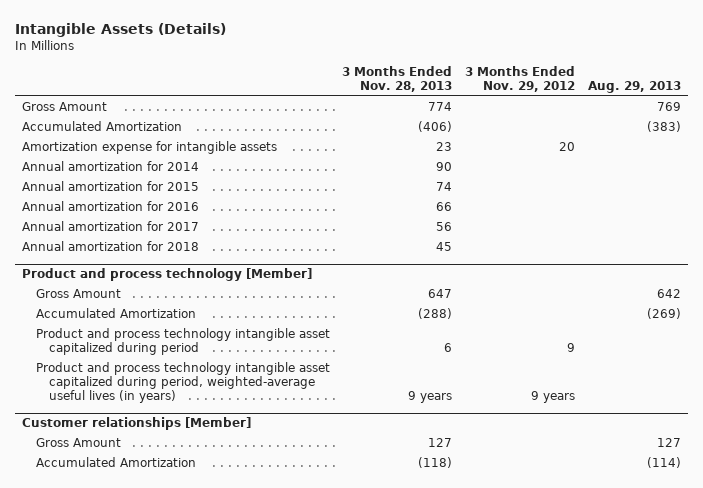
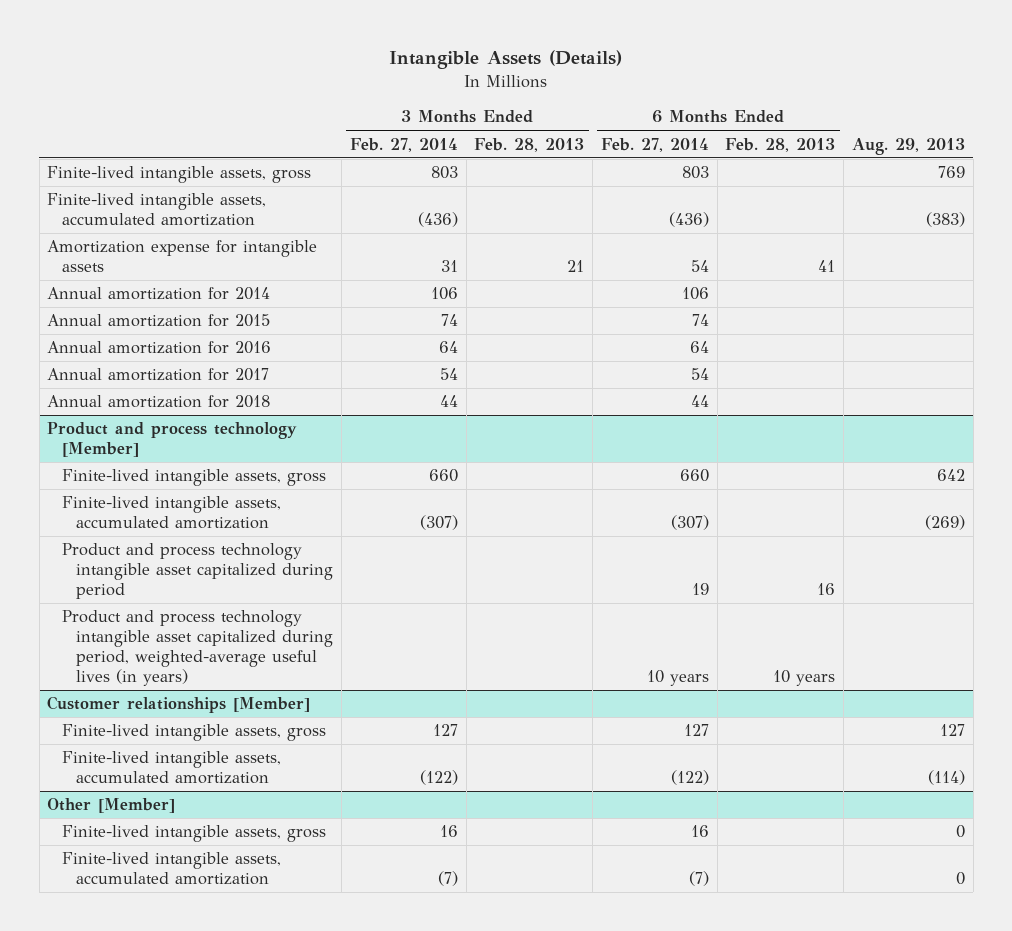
- | 3 Months Ended Nov. 28, 2013 | 3 Months Ended Nov. 29, 2012 | Aug. 29, 2013
+ | 3 Months Ended Feb. 27, 2014 | 3 Months Ended Feb. 28, 2013 | 6 Months Ended Feb. 27, 2014 | 6 Months Ended Feb. 28, 2013 | Aug. 29, 2013
- Gross Amount | 774 | | 769
- Accumulated Amortization | (406) | | (383)
+ Finite-lived intangible assets, gross | 803 | | 803 | | 769
+ Finite-lived intangible assets, accumulated amortization | (436) | | (436) | | (383)
@ Product and process technology [Member]
- Gross Amount | 647 | | 642
- Accumulated Amortization | (288) | | (269)
+ Finite-lived intangible assets, gross | 660 | | 660 | | 642
+ Finite-lived intangible assets, accumulated amortization | (307) | | (307) | | (269)
@ Customer relationships [Member]
- Gross Amount | 127 | | 127
- Accumulated Amortization | (118) | | (114)
+ Finite-lived intangible assets, gross | 127 | | 127 | | 127
+ Finite-lived intangible assets, accumulated amortization | (122) | | (122) | | (114)
+ Other [Member]
+ Finite-lived intangible assets, gross | 16 | | 16 | | 0
+ Finite-lived intangible assets, accumulated amortization | (7) | | (7) | | 0

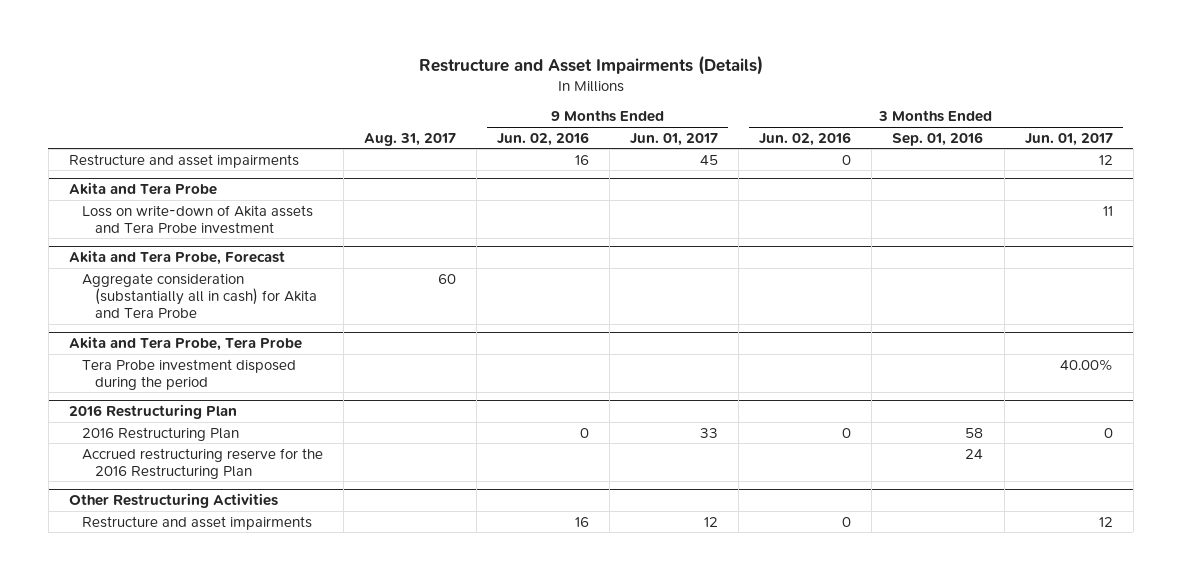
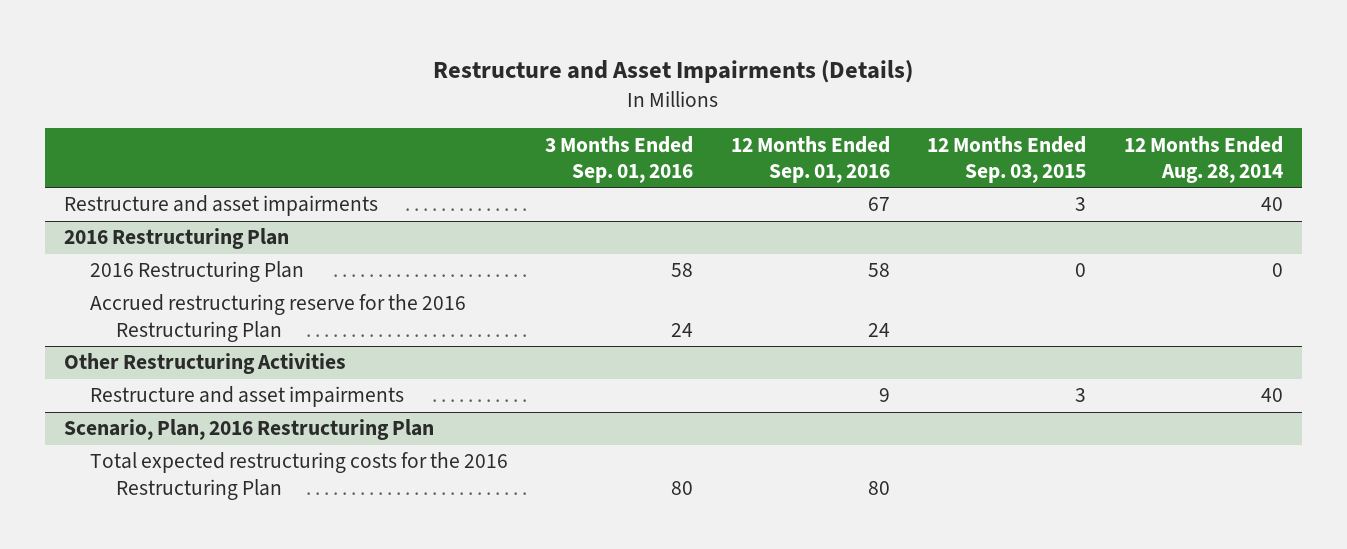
- | Aug. 31, 2017 | 9 Months Ended Jun. 02, 2016 | 9 Months Ended Jun. 01, 2017 | 3 Months Ended Jun. 02, 2016 | 3 Months Ended Sep. 01, 2016 | 3 Months Ended Jun. 01, 2017
+ | 3 Months Ended Sep. 01, 2016 | 12 Months Ended Sep. 01, 2016 | 12 Months Ended Sep. 03, 2015 | 12 Months Ended Aug. 28, 2014
- Akita and Tera Probe
- Loss on write-down of Akita assets and Tera Probe investment | | | | | | 11
- Akita and Tera Probe, Forecast
- Aggregate consideration (substantially all in cash) for Akita and Tera Probe | 60 | | | | |
- Akita and Tera Probe, Tera Probe
- Tera Probe investment disposed during the period | | | | | | 40.00%
+ Scenario, Plan, 2016 Restructuring Plan
+ Total expected restructuring costs for the 2016 Restructuring Plan | 80 | 80 | |

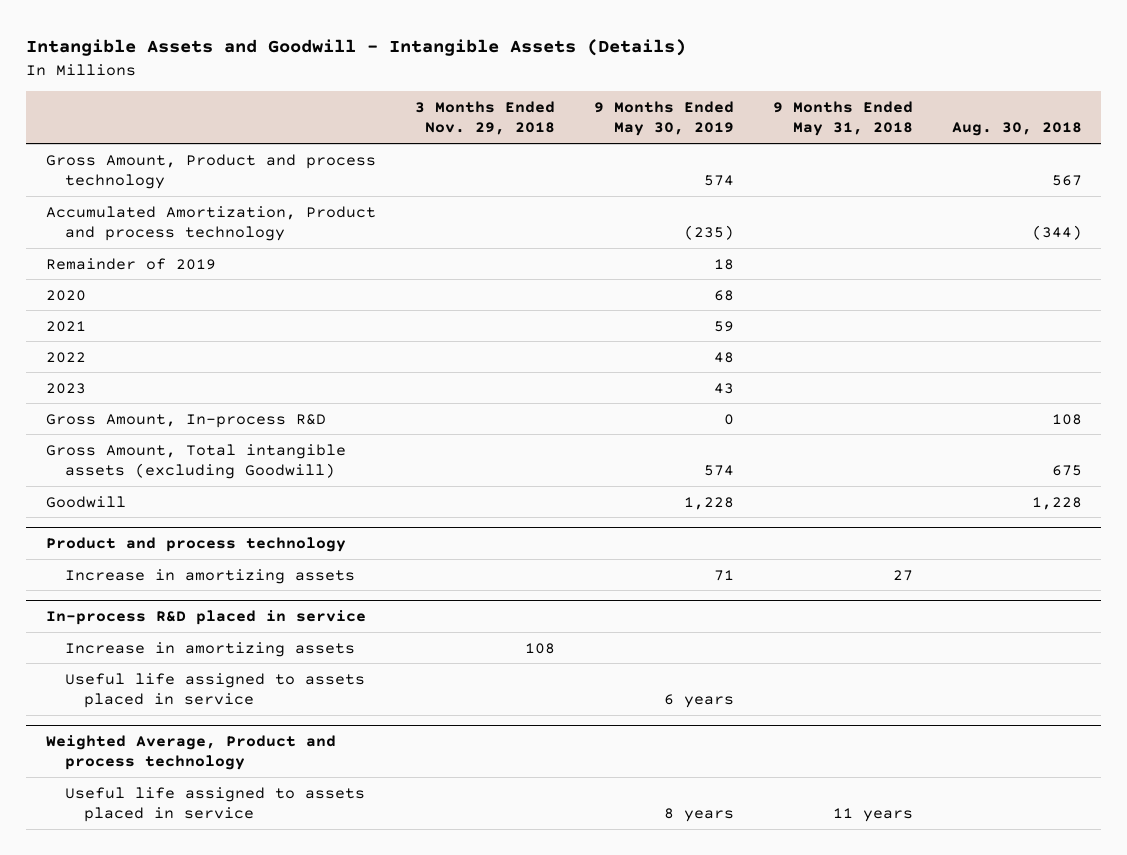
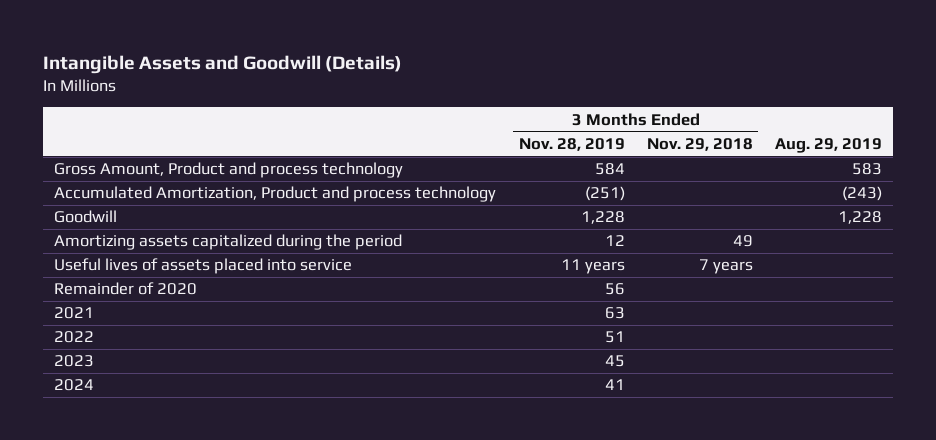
- Intangible Assets and Goodwill - Intangible Assets (Details)
+ Intangible Assets and Goodwill (Details)
- | 3 Months Ended Nov. 29, 2018 | 9 Months Ended May 30, 2019 | 9 Months Ended May 31, 2018 | Aug. 30, 2018
+ | 3 Months Ended Nov. 28, 2019 | 3 Months Ended Nov. 29, 2018 | Aug. 29, 2019
- Remainder of 2019 | | 18 | |
- 2020 | | 68 | |
moved up: Goodwill | 1,228 | | 1,228
+ Amortizing assets capitalized during the period | 12 | 49 |
+ Useful lives of assets placed into service | 11 years | 7 years |
+ Remainder of 2020 | 56 | |
- Gross Amount, In-process R&D | | 0 | | 108
- Gross Amount, Total intangible assets (excluding Goodwill) | | 574 | | 675
- Product and process technology
- Increase in amortizing assets | | 71 | 27 |
- In-process R&D placed in service
- Increase in amortizing assets | 108 | | |
- Useful life assigned to assets placed in service | | 6 years | |
- Weighted Average, Product and process technology
- Useful life assigned to assets placed in service | | 8 years | 11 years |
+ 2024 | 41 | |

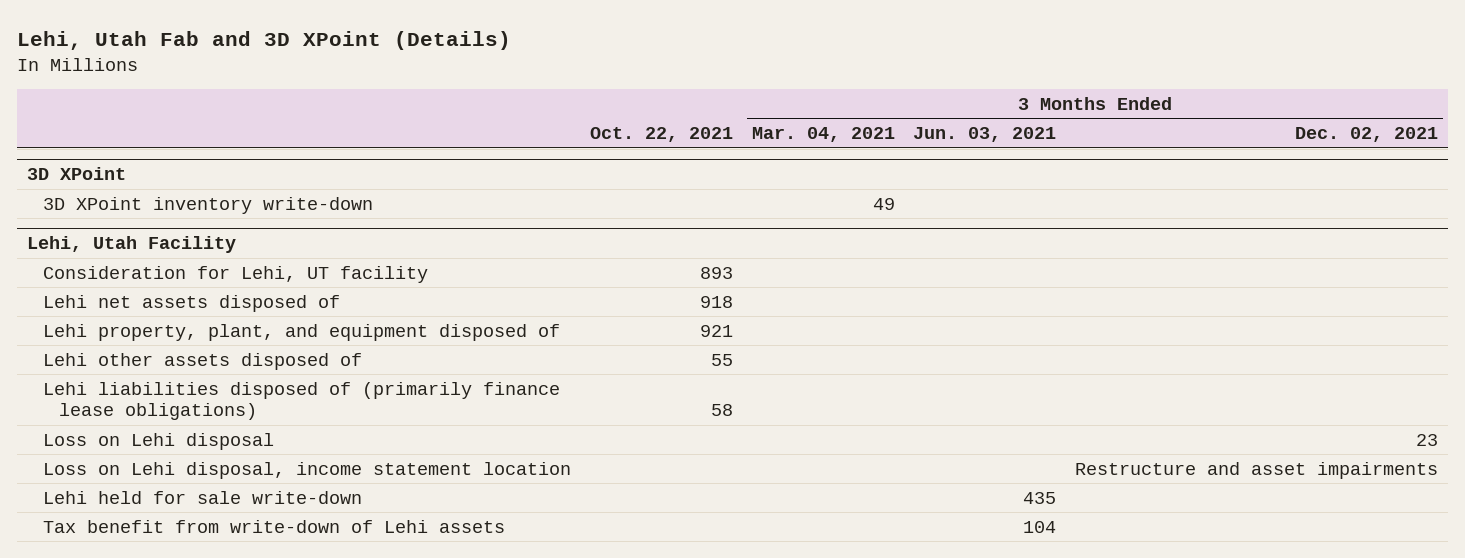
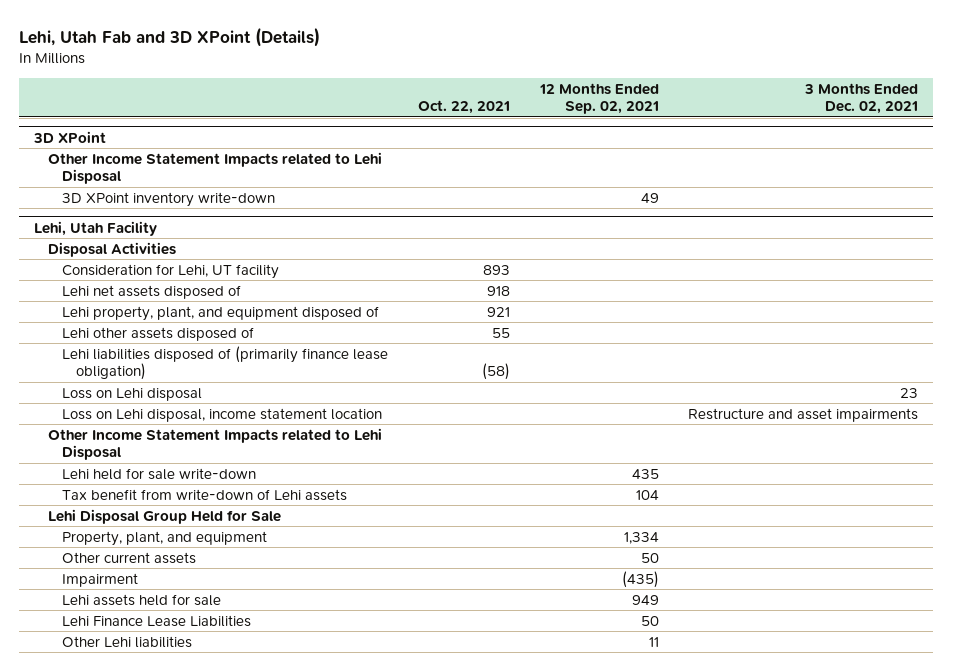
- | Oct. 22, 2021 | 3 Months Ended Mar. 04, 2021 | 3 Months Ended Jun. 03, 2021 | 3 Months Ended Dec. 02, 2021
+ | Oct. 22, 2021 | 12 Months Ended Sep. 02, 2021 | 3 Months Ended Dec. 02, 2021
@ 3D XPoint
+ Other Income Statement Impacts related to Lehi Disposal
@ Lehi, Utah Facility
+ Disposal Activities
- Lehi liabilities disposed of (primarily finance lease obligations) | 58 | | |
+ Lehi liabilities disposed of (primarily finance lease obligation) | (58) | |
+ Other Income Statement Impacts related to Lehi Disposal
+ Lehi Disposal Group Held for Sale
+ Property, plant, and equipment | | 1,334 |
+ Other current assets | | 50 |
+ Impairment | | (435) |
+ Lehi assets held for sale | | 949 |
+ Lehi Finance Lease Liabilities | | 50 |
+ Other Lehi liabilities | | 11 |

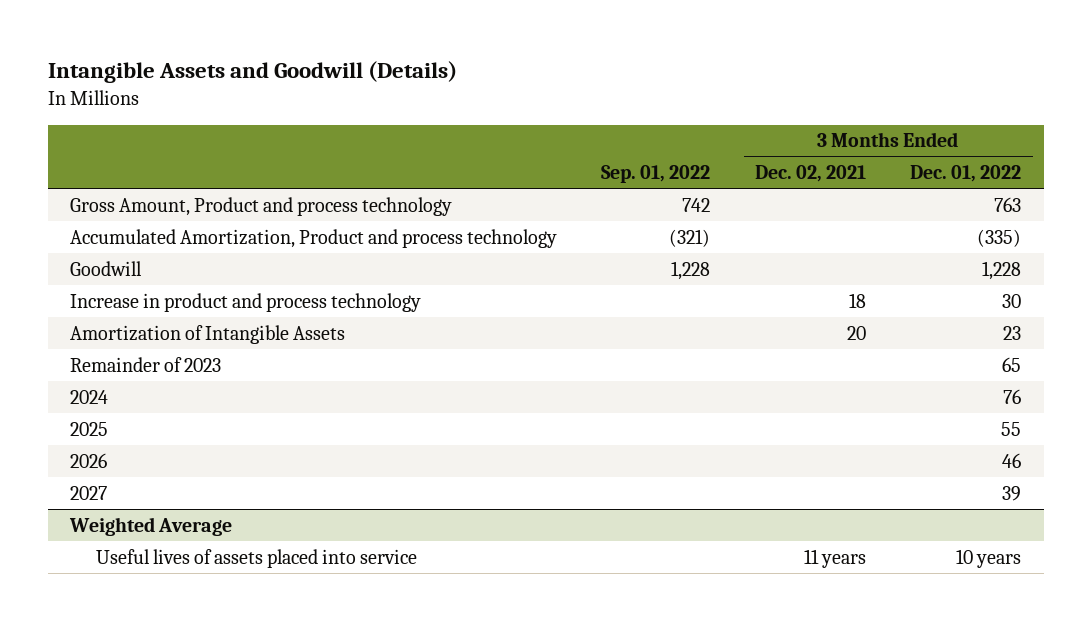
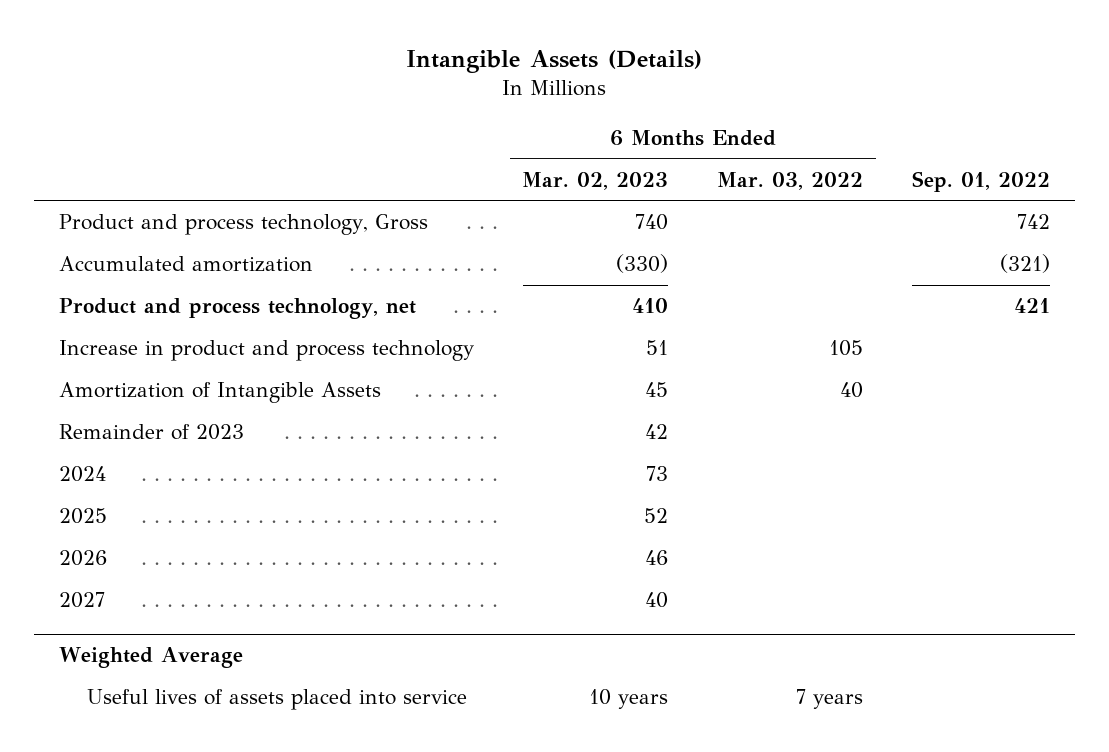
- Intangible Assets and Goodwill (Details)
+ Intangible Assets (Details)
- | Sep. 01, 2022 | 3 Months Ended Dec. 02, 2021 | 3 Months Ended Dec. 01, 2022
+ | 6 Months Ended Mar. 02, 2023 | 6 Months Ended Mar. 03, 2022 | Sep. 01, 2022
- Gross Amount, Product and process technology | 742 | | 763
- Accumulated Amortization, Product and process technology | (321) | | (335)
- Goodwill | 1,228 | | 1,228
+ Product and process technology, Gross | 740 | | 742
+ Accumulated amortization | (330) | | (321)
+ Product and process technology, net | 410 | | 421

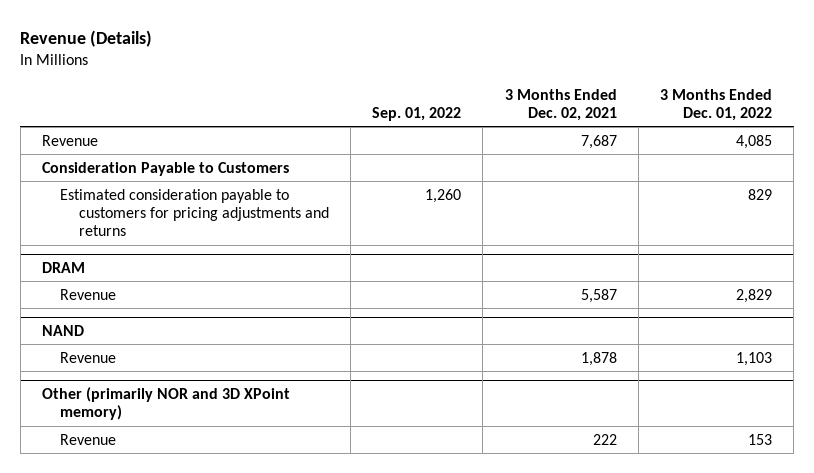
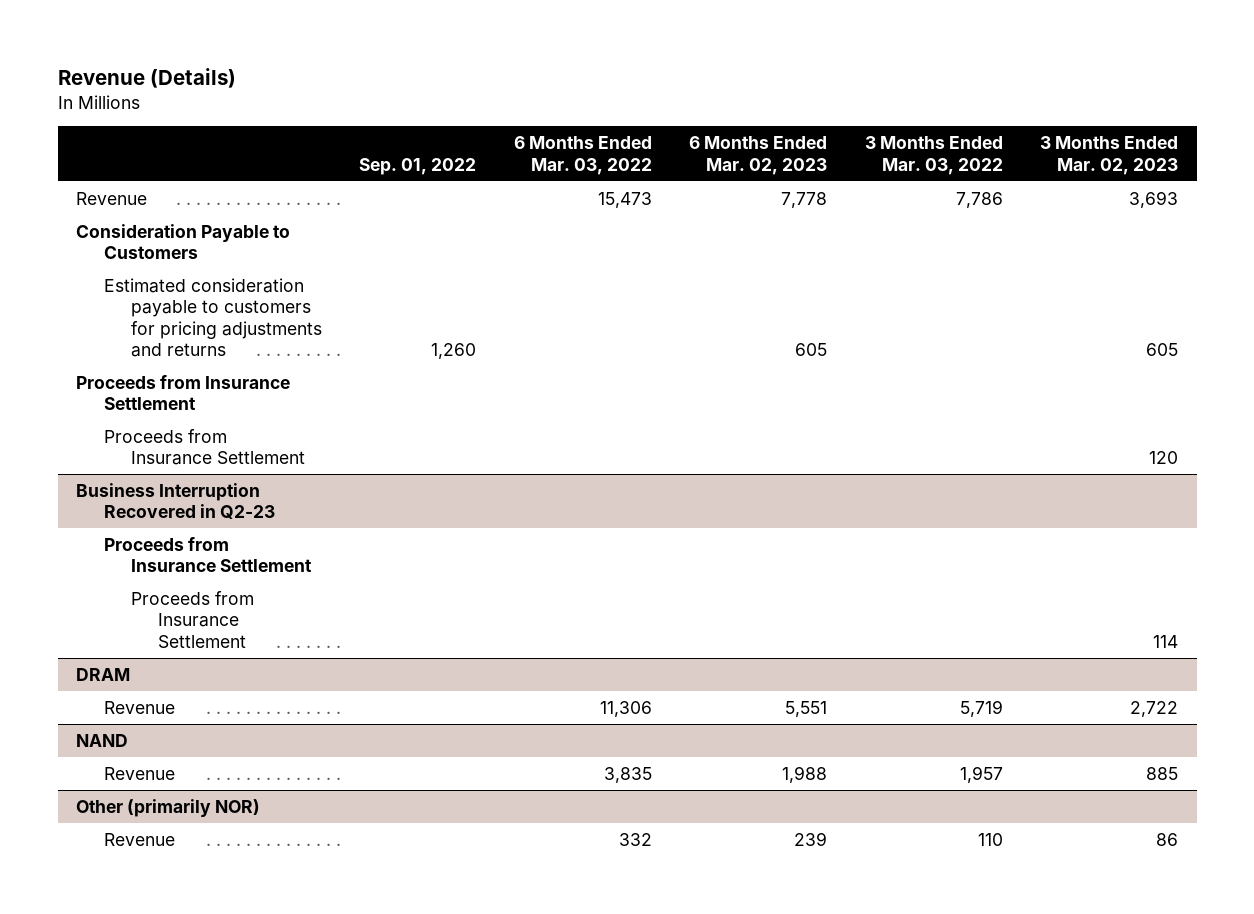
- | Sep. 01, 2022 | 3 Months Ended Dec. 02, 2021 | 3 Months Ended Dec. 01, 2022
+ | Sep. 01, 2022 | 6 Months Ended Mar. 03, 2022 | 6 Months Ended Mar. 02, 2023 | 3 Months Ended Mar. 03, 2022 | 3 Months Ended Mar. 02, 2023
+ Proceeds from Insurance Settlement
+ Proceeds from Insurance Settlement | | | | | 120
+ Business Interruption Recovered in Q2-23
+ Proceeds from Insurance Settlement
+ Proceeds from Insurance Settlement | | | | | 114
- Other (primarily NOR and 3D XPoint memory)
+ Other (primarily NOR)

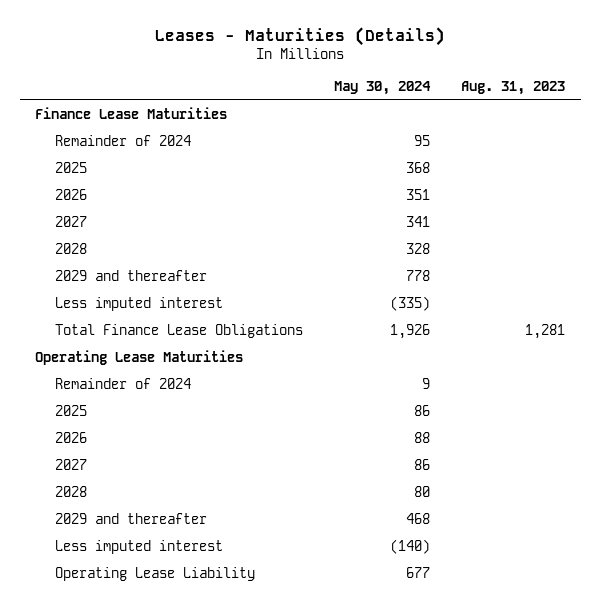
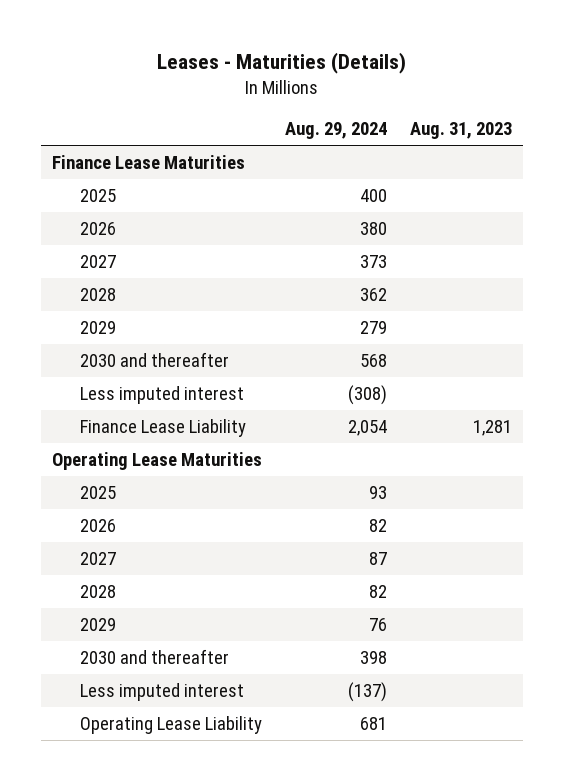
- | May 30, 2024 | Aug. 31, 2023
+ | Aug. 29, 2024 | Aug. 31, 2023
- Remainder of 2024 | 95 |
- 2029 and thereafter | 778 |
+ 2029 | 279 |
+ 2030 and thereafter | 568 |
- Total Finance Lease Obligations | 1,926 | 1,281
+ Finance Lease Liability | 2,054 | 1,281
- Remainder of 2024 | 9 |
- 2029 and thereafter | 468 |
+ 2029 | 76 |
+ 2030 and thereafter | 398 |

